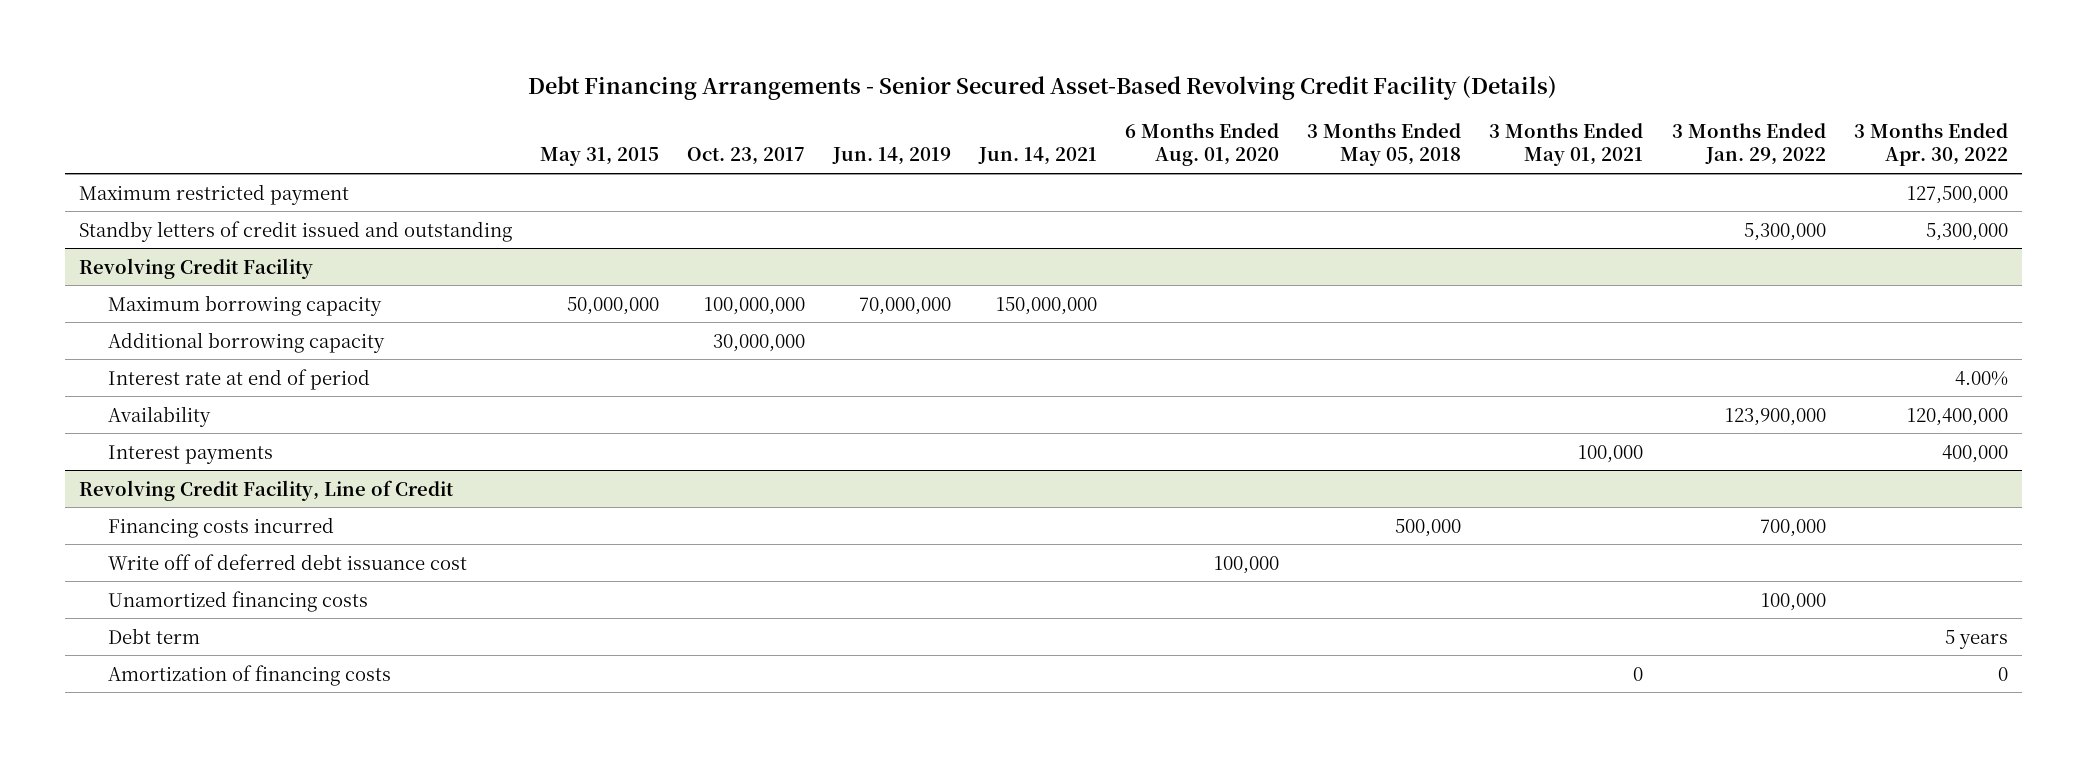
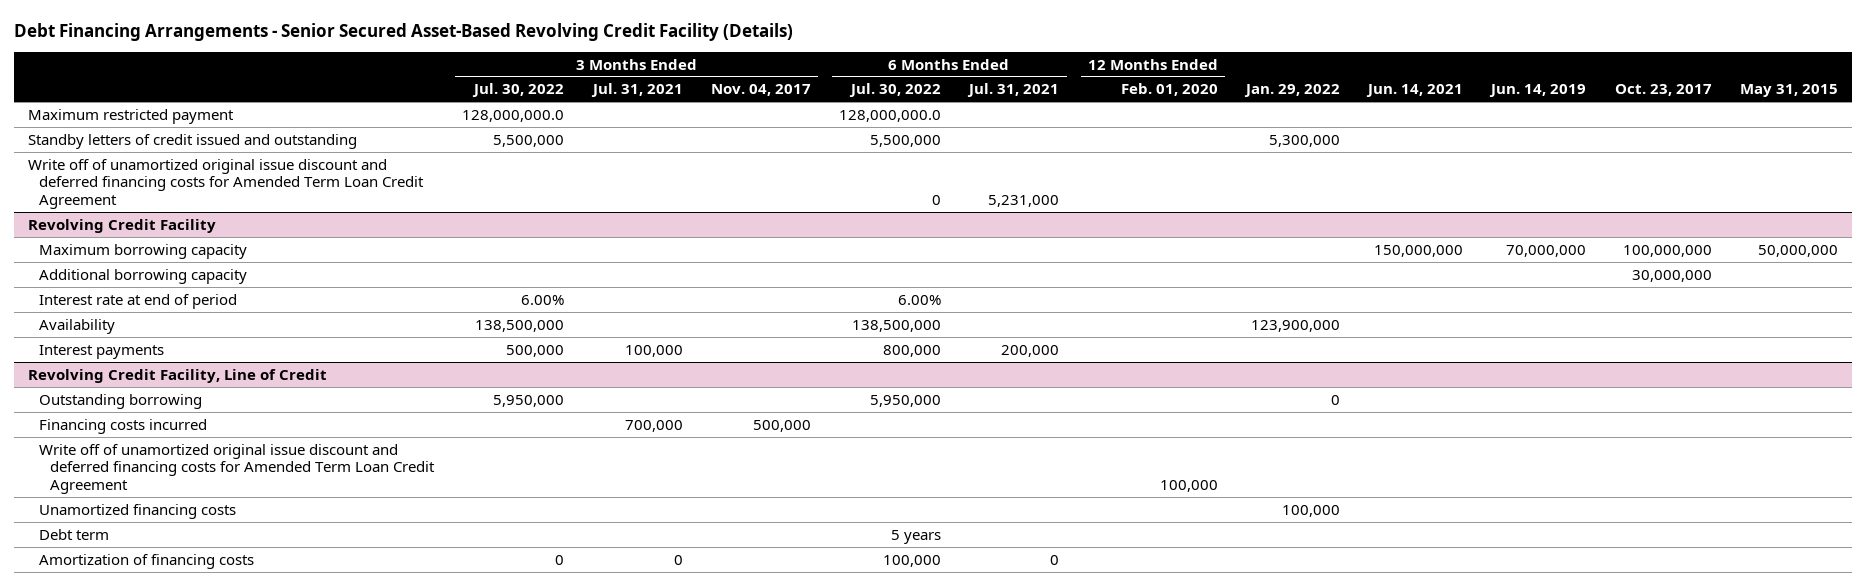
- | May 31, 2015 | Oct. 23, 2017 | Jun. 14, 2019 | Jun. 14, 2021 | 6 Months Ended Aug. 01, 2020 | 3 Months Ended May 05, 2018 | 3 Months Ended May 01, 2021 | 3 Months Ended Jan. 29, 2022 | 3 Months Ended Apr. 30, 2022
+ | 3 Months Ended Jul. 30, 2022 | 3 Months Ended Jul. 31, 2021 | 3 Months Ended Nov. 04, 2017 | 6 Months Ended Jul. 30, 2022 | 6 Months Ended Jul. 31, 2021 | 12 Months Ended Feb. 01, 2020 | Jan. 29, 2022 | Jun. 14, 2021 | Jun. 14, 2019 | Oct. 23, 2017 | May 31, 2015
+ Write off of unamortized original issue discount and deferred financing costs for Amended Term Loan Credit Agreement | | | | 0 | 5,231,000 | | | | | |
@ Revolving Credit Facility, Line of Credit
+ Outstanding borrowing | 5,950,000 | | | 5,950,000 | | | 0 | | | |
- Write off of deferred debt issuance cost | | | | | 100,000 | | | |
+ Write off of unamortized original issue discount and deferred financing costs for Amended Term Loan Credit Agreement | | | | | | 100,000 | | | | |

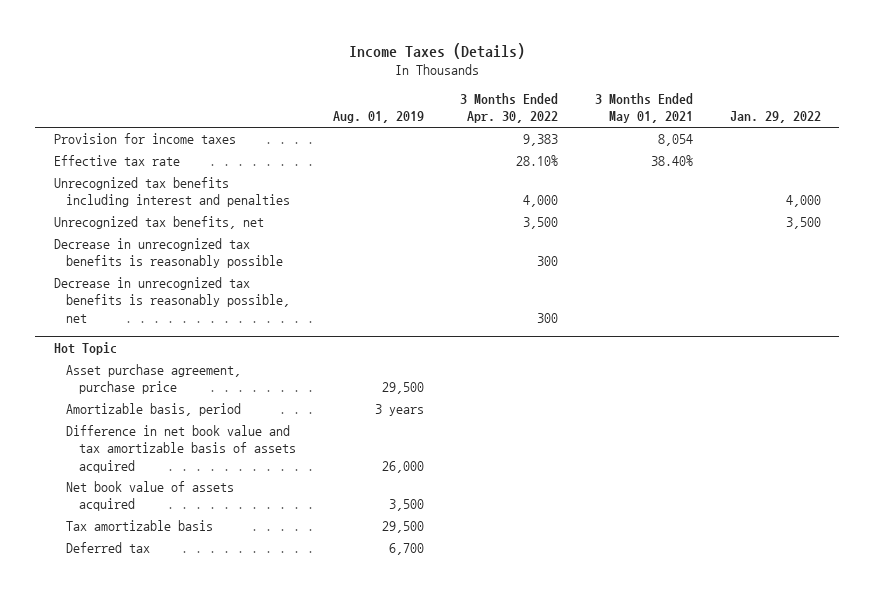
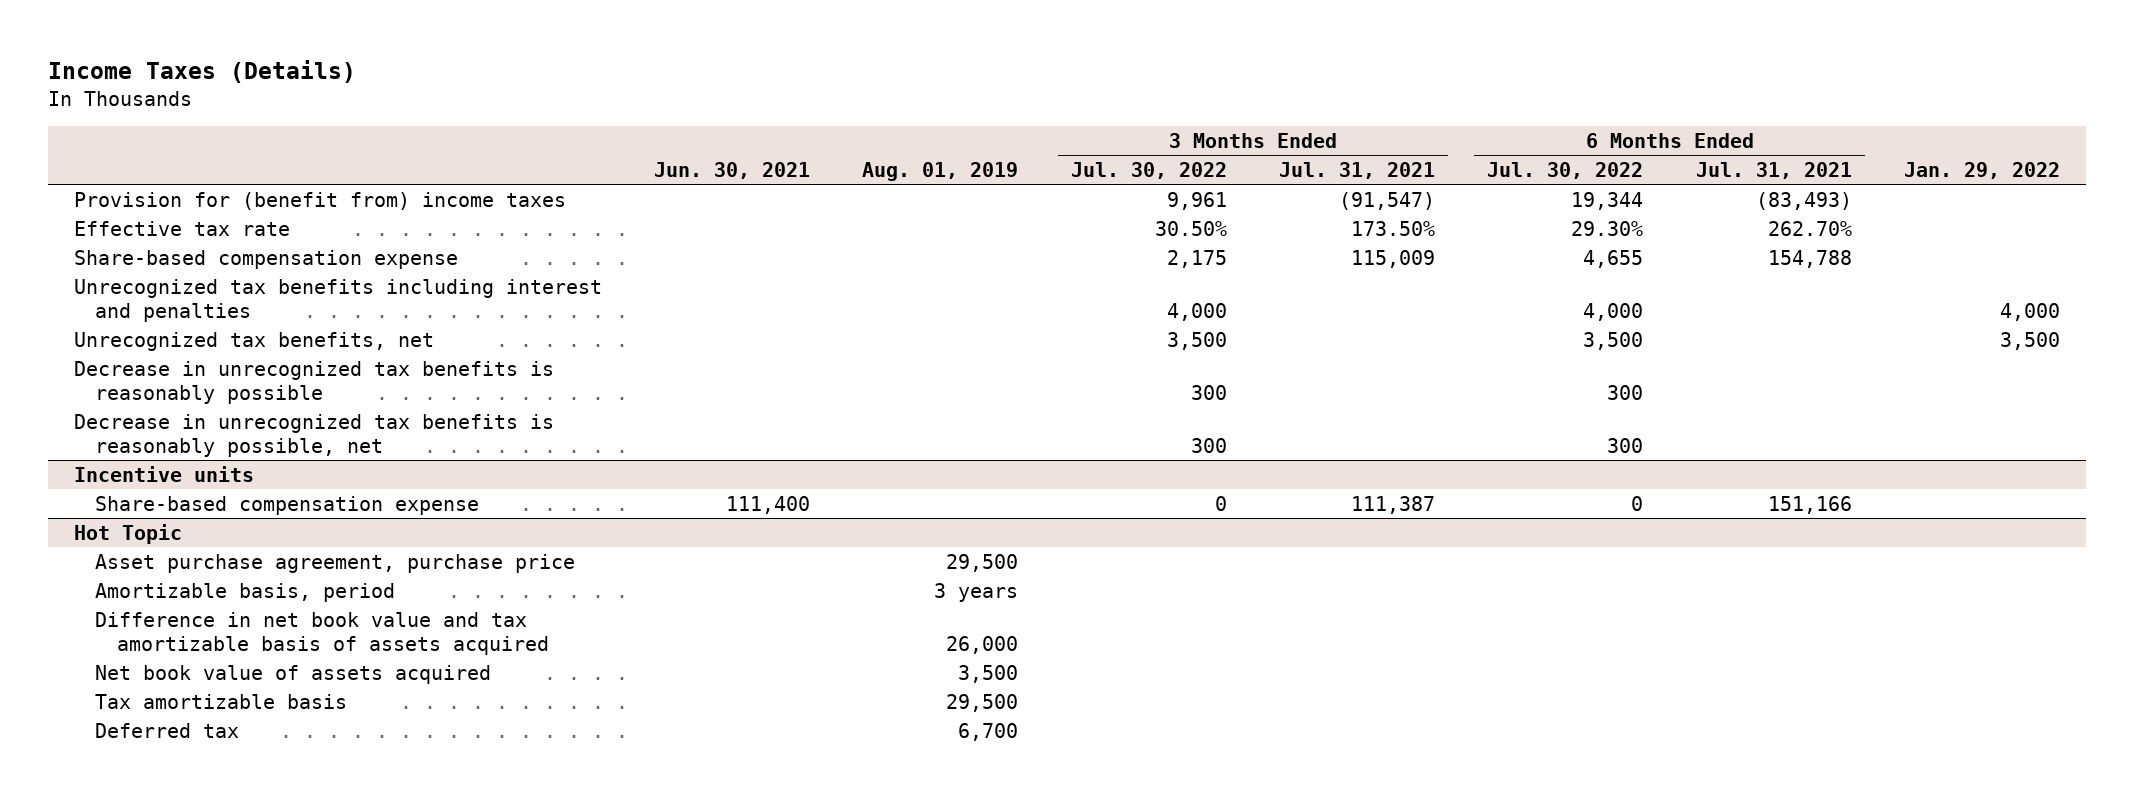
- | Aug. 01, 2019 | 3 Months Ended Apr. 30, 2022 | 3 Months Ended May 01, 2021 | Jan. 29, 2022
+ | Jun. 30, 2021 | Aug. 01, 2019 | 3 Months Ended Jul. 30, 2022 | 3 Months Ended Jul. 31, 2021 | 6 Months Ended Jul. 30, 2022 | 6 Months Ended Jul. 31, 2021 | Jan. 29, 2022
- Provision for income taxes | | 9,383 | 8,054 |
+ Provision for (benefit from) income taxes | | | 9,961 | (91,547) | 19,344 | (83,493) |
+ Share-based compensation expense | | | 2,175 | 115,009 | 4,655 | 154,788 |
+ Incentive units
+ Share-based compensation expense | 111,400 | | 0 | 111,387 | 0 | 151,166 |

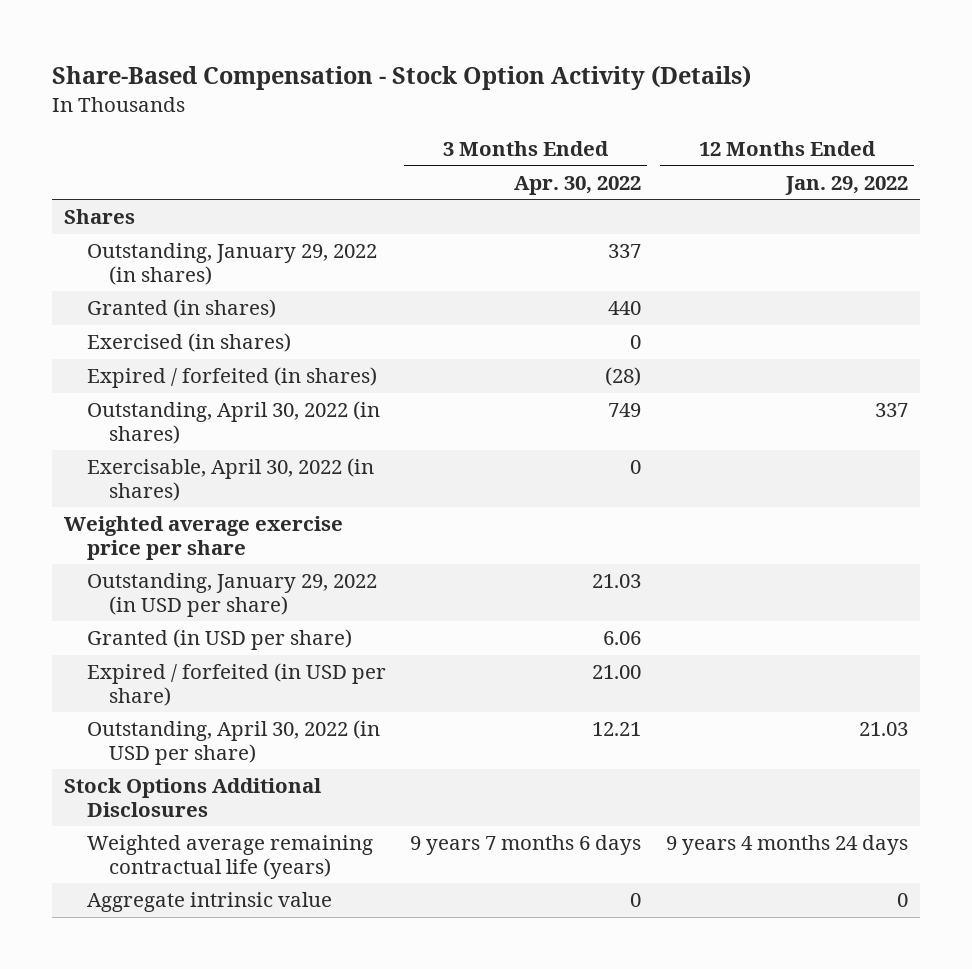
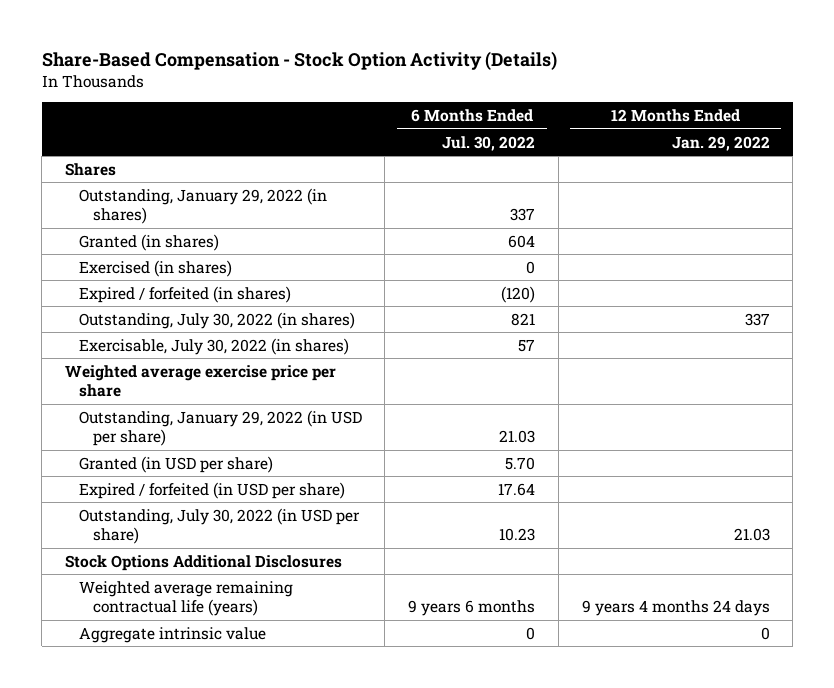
- | 3 Months Ended Apr. 30, 2022 | 12 Months Ended Jan. 29, 2022
+ | 6 Months Ended Jul. 30, 2022 | 12 Months Ended Jan. 29, 2022
- Outstanding, April 30, 2022 (in shares) | 749 | 337
- Exercisable, April 30, 2022 (in shares) | 0 |
+ Outstanding, July 30, 2022 (in shares) | 821 | 337
+ Exercisable, July 30, 2022 (in shares) | 57 |
- Outstanding, April 30, 2022 (in USD per share) | 12.21 | 21.03
+ Outstanding, July 30, 2022 (in USD per share) | 10.23 | 21.03

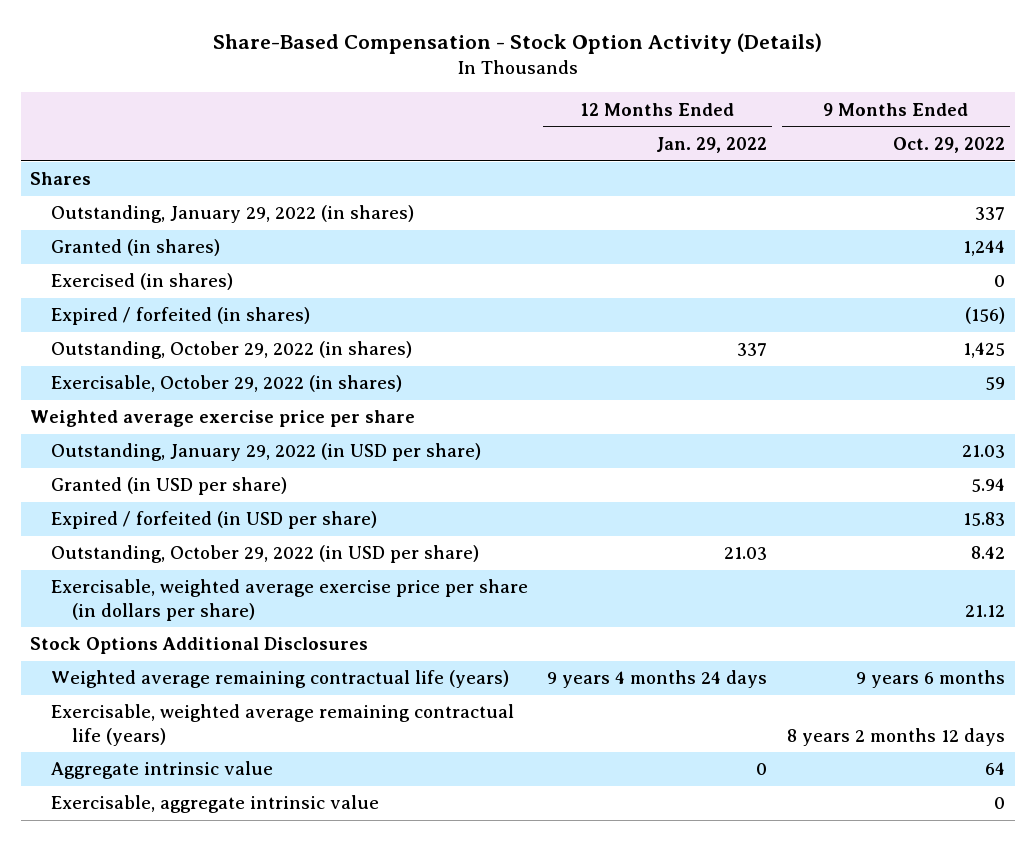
- | 6 Months Ended Jul. 30, 2022 | 12 Months Ended Jan. 29, 2022
+ | 12 Months Ended Jan. 29, 2022 | 9 Months Ended Oct. 29, 2022
- Outstanding, July 30, 2022 (in shares) | 821 | 337
- Exercisable, July 30, 2022 (in shares) | 57 |
+ Outstanding, October 29, 2022 (in shares) | 337 | 1,425
+ Exercisable, October 29, 2022 (in shares) | | 59
- Outstanding, July 30, 2022 (in USD per share) | 10.23 | 21.03
+ Outstanding, October 29, 2022 (in USD per share) | 21.03 | 8.42
+ Exercisable, weighted average exercise price per share (in dollars per share) | | 21.12
+ Exercisable, weighted average remaining contractual life (years) | | 8 years 2 months 12 days
+ Exercisable, aggregate intrinsic value | | 0

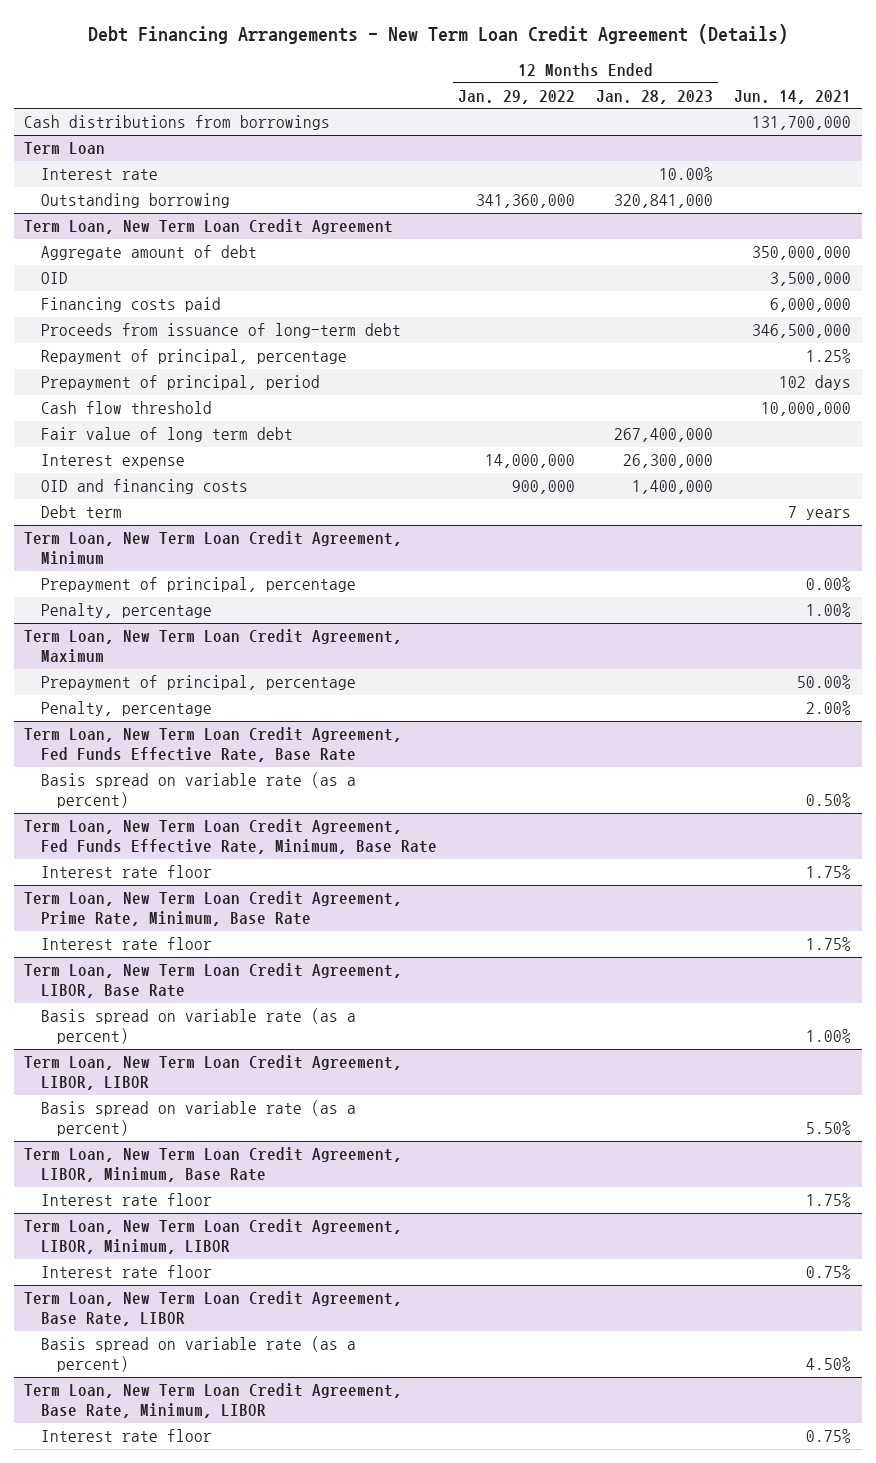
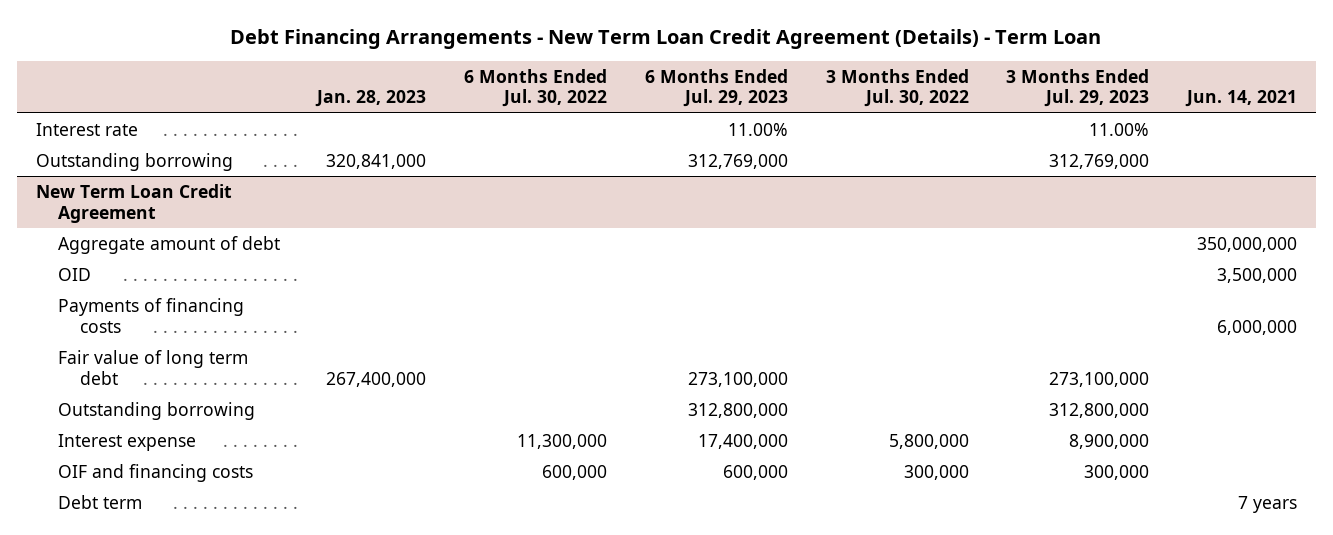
- Debt Financing Arrangements - New Term Loan Credit Agreement (Details)
+ Debt Financing Arrangements - New Term Loan Credit Agreement (Details) - Term Loan
- | 12 Months Ended Jan. 29, 2022 | 12 Months Ended Jan. 28, 2023 | Jun. 14, 2021
+ | Jan. 28, 2023 | 6 Months Ended Jul. 30, 2022 | 6 Months Ended Jul. 29, 2023 | 3 Months Ended Jul. 30, 2022 | 3 Months Ended Jul. 29, 2023 | Jun. 14, 2021
- Cash distributions from borrowings | | | 131,700,000
- Term Loan
- Interest rate | | 10.00% |
+ Interest rate | | | 11.00% | | 11.00% |
+ Outstanding borrowing | 320,841,000 | | 312,769,000 | | 312,769,000 |
+ New Term Loan Credit Agreement
+ Aggregate amount of debt | | | | | | 350,000,000
+ OID | | | | | | 3,500,000
+ Payments of financing costs | | | | | | 6,000,000
+ Fair value of long term debt | 267,400,000 | | 273,100,000 | | 273,100,000 |
- Term Loan, New Term Loan Credit Agreement
- Aggregate amount of debt | | | 350,000,000
- OID | | | 3,500,000
- Financing costs paid | | | 6,000,000
- Proceeds from issuance of long-term debt | | | 346,500,000
- Repayment of principal, percentage | | | 1.25%
- Prepayment of principal, period | | | 102 days
- Cash flow threshold | | | 10,000,000
- Fair value of long term debt | | 267,400,000 |
- Interest expense | 14,000,000 | 26,300,000 |
- OID and financing costs | 900,000 | 1,400,000 |
- Debt term | | | 7 years
- Term Loan, New Term Loan Credit Agreement, Minimum
- Prepayment of principal, percentage | | | 0.00%
- Penalty, percentage | | | 1.00%
- Term Loan, New Term Loan Credit Agreement, Maximum
- Prepayment of principal, percentage | | | 50.00%
- Penalty, percentage | | | 2.00%
- Term Loan, New Term Loan Credit Agreement, Fed Funds Effective Rate, Base Rate
- Basis spread on variable rate (as a percent) | | | 0.50%
- Term Loan, New Term Loan Credit Agreement, Fed Funds Effective Rate, Minimum, Base Rate
- Interest rate floor | | | 1.75%
- Term Loan, New Term Loan Credit Agreement, Prime Rate, Minimum, Base Rate
- Interest rate floor | | | 1.75%
- Term Loan, New Term Loan Credit Agreement, LIBOR, Base Rate
- Basis spread on variable rate (as a percent) | | | 1.00%
- Term Loan, New Term Loan Credit Agreement, LIBOR, LIBOR
- Basis spread on variable rate (as a percent) | | | 5.50%
- Term Loan, New Term Loan Credit Agreement, LIBOR, Minimum, Base Rate
- Interest rate floor | | | 1.75%
- Term Loan, New Term Loan Credit Agreement, LIBOR, Minimum, LIBOR
- Interest rate floor | | | 0.75%
- Term Loan, New Term Loan Credit Agreement, Base Rate, LIBOR
- Basis spread on variable rate (as a percent) | | | 4.50%
- Term Loan, New Term Loan Credit Agreement, Base Rate, Minimum, LIBOR
- Interest rate floor | | | 0.75%
+ Interest expense | | 11,300,000 | 17,400,000 | 5,800,000 | 8,900,000 |
+ OIF and financing costs | | 600,000 | 600,000 | 300,000 | 300,000 |
+ Debt term | | | | | | 7 years

